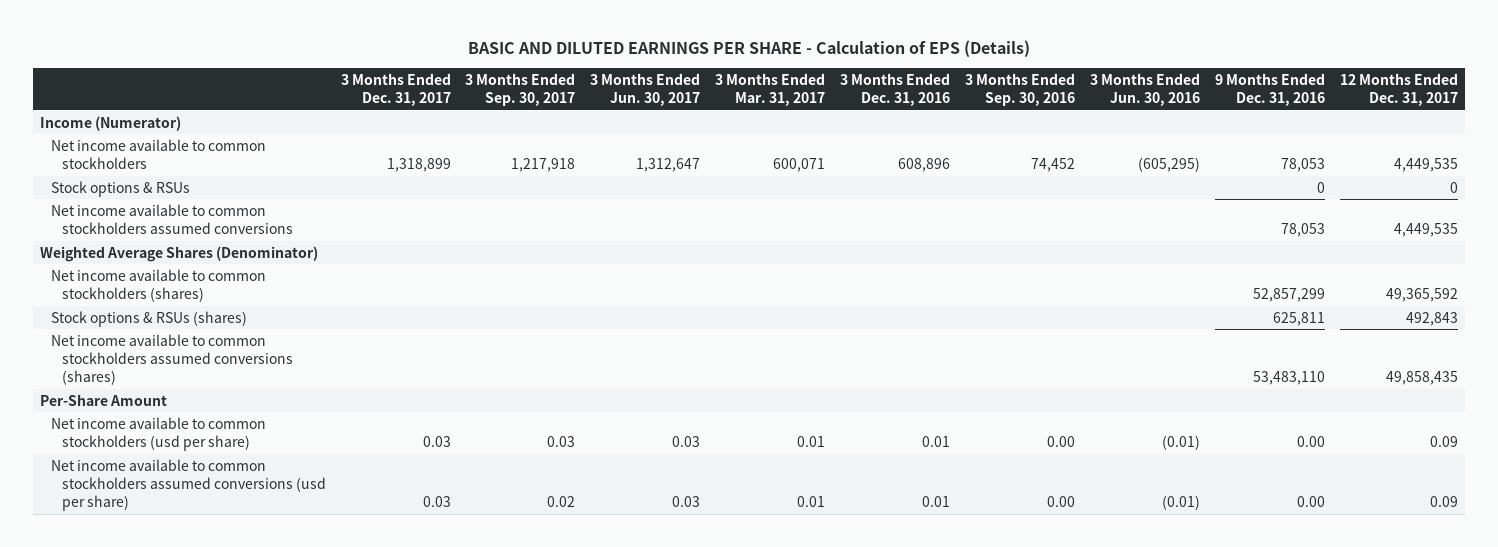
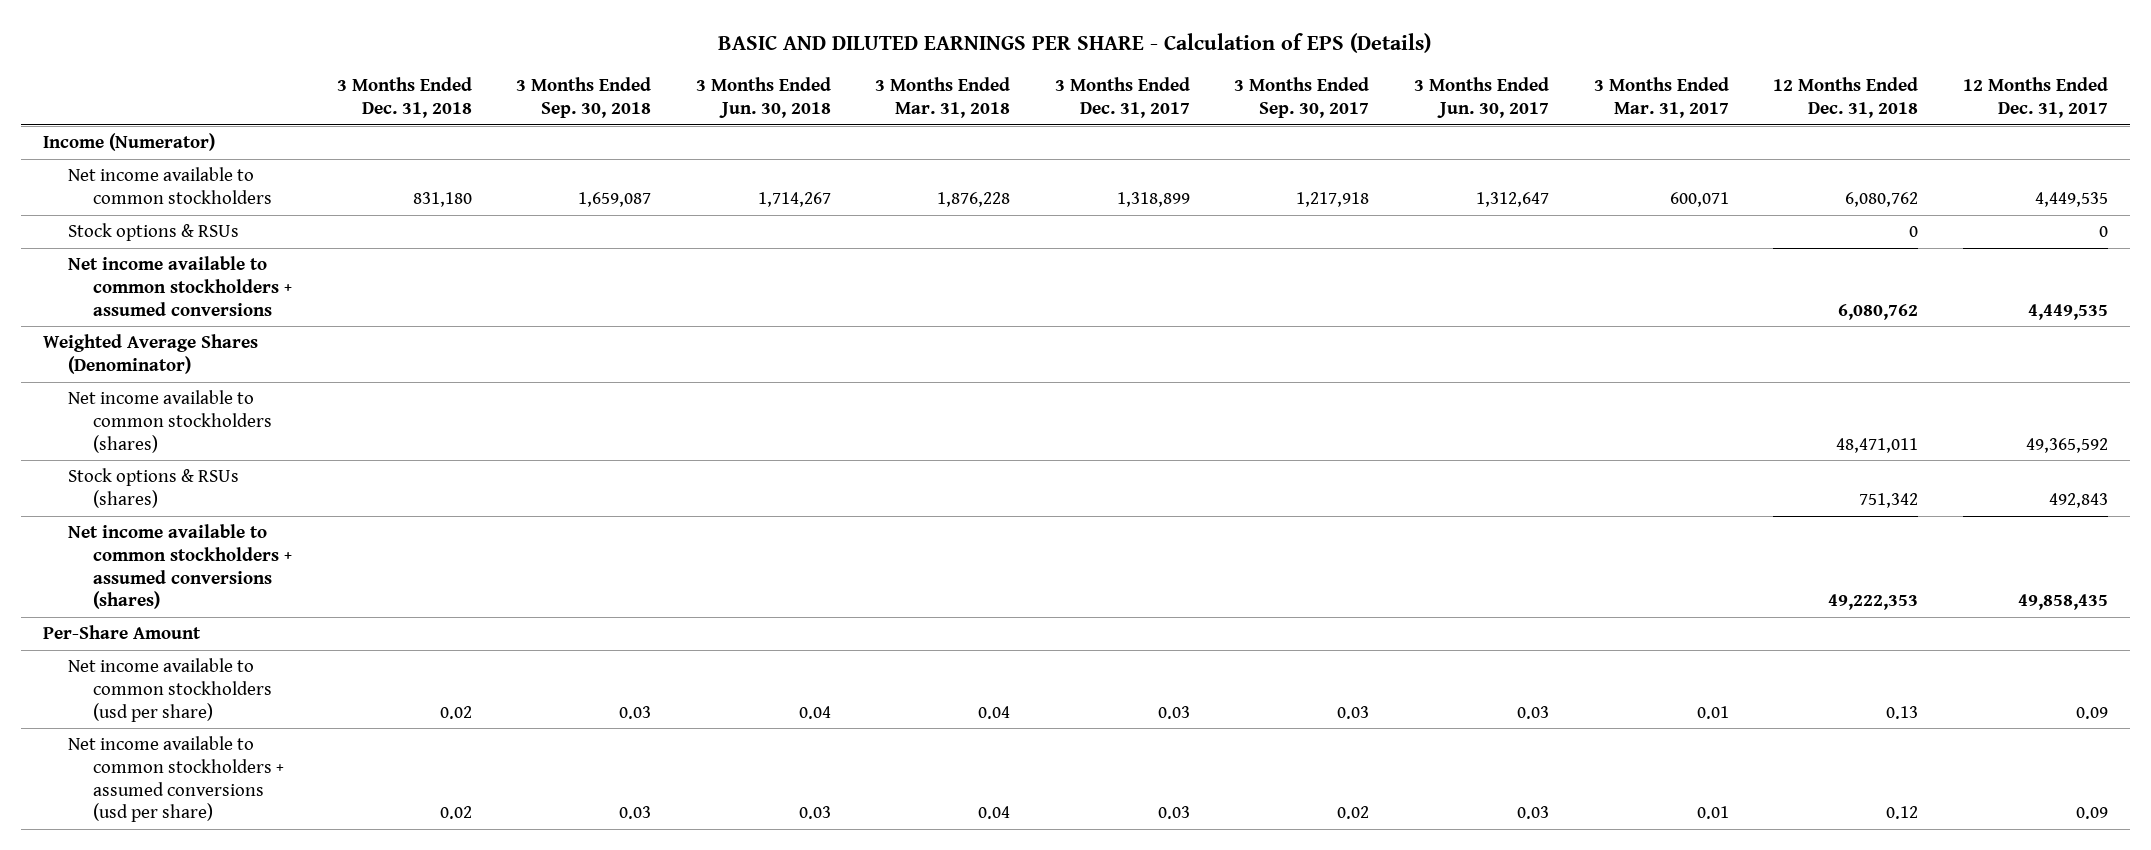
- | 3 Months Ended Dec. 31, 2017 | 3 Months Ended Sep. 30, 2017 | 3 Months Ended Jun. 30, 2017 | 3 Months Ended Mar. 31, 2017 | 3 Months Ended Dec. 31, 2016 | 3 Months Ended Sep. 30, 2016 | 3 Months Ended Jun. 30, 2016 | 9 Months Ended Dec. 31, 2016 | 12 Months Ended Dec. 31, 2017
+ | 3 Months Ended Dec. 31, 2018 | 3 Months Ended Sep. 30, 2018 | 3 Months Ended Jun. 30, 2018 | 3 Months Ended Mar. 31, 2018 | 3 Months Ended Dec. 31, 2017 | 3 Months Ended Sep. 30, 2017 | 3 Months Ended Jun. 30, 2017 | 3 Months Ended Mar. 31, 2017 | 12 Months Ended Dec. 31, 2018 | 12 Months Ended Dec. 31, 2017
- Net income available to common stockholders assumed conversions | | | | | | | | 78,053 | 4,449,535
+ Net income available to common stockholders + assumed conversions | | | | | | | | | 6,080,762 | 4,449,535
- Net income available to common stockholders assumed conversions (shares) | | | | | | | | 53,483,110 | 49,858,435
+ Net income available to common stockholders + assumed conversions (shares) | | | | | | | | | 49,222,353 | 49,858,435
- Net income available to common stockholders assumed conversions (usd per share) | 0.03 | 0.02 | 0.03 | 0.01 | 0.01 | 0.00 | (0.01) | 0.00 | 0.09
+ Net income available to common stockholders + assumed conversions (usd per share) | 0.02 | 0.03 | 0.03 | 0.04 | 0.03 | 0.02 | 0.03 | 0.01 | 0.12 | 0.09

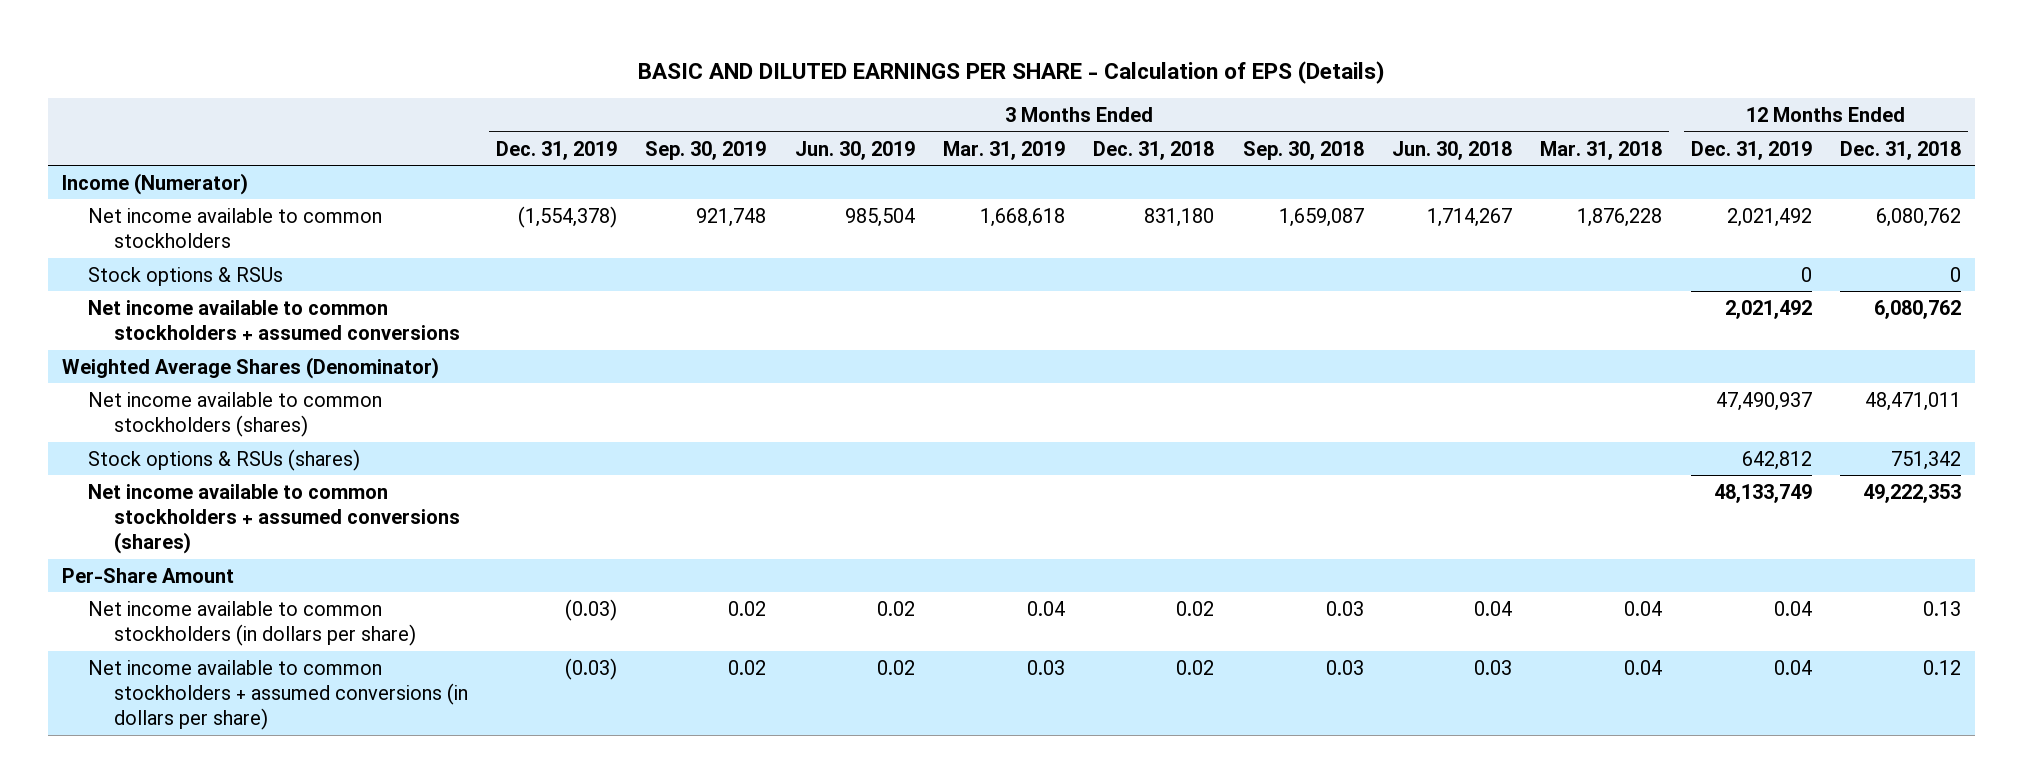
- | 3 Months Ended Dec. 31, 2018 | 3 Months Ended Sep. 30, 2018 | 3 Months Ended Jun. 30, 2018 | 3 Months Ended Mar. 31, 2018 | 3 Months Ended Dec. 31, 2017 | 3 Months Ended Sep. 30, 2017 | 3 Months Ended Jun. 30, 2017 | 3 Months Ended Mar. 31, 2017 | 12 Months Ended Dec. 31, 2018 | 12 Months Ended Dec. 31, 2017
+ | 3 Months Ended Dec. 31, 2019 | 3 Months Ended Sep. 30, 2019 | 3 Months Ended Jun. 30, 2019 | 3 Months Ended Mar. 31, 2019 | 3 Months Ended Dec. 31, 2018 | 3 Months Ended Sep. 30, 2018 | 3 Months Ended Jun. 30, 2018 | 3 Months Ended Mar. 31, 2018 | 12 Months Ended Dec. 31, 2019 | 12 Months Ended Dec. 31, 2018
- Net income available to common stockholders (usd per share) | 0.02 | 0.03 | 0.04 | 0.04 | 0.03 | 0.03 | 0.03 | 0.01 | 0.13 | 0.09
- Net income available to common stockholders + assumed conversions (usd per share) | 0.02 | 0.03 | 0.03 | 0.04 | 0.03 | 0.02 | 0.03 | 0.01 | 0.12 | 0.09
+ Net income available to common stockholders (in dollars per share) | (0.03) | 0.02 | 0.02 | 0.04 | 0.02 | 0.03 | 0.04 | 0.04 | 0.04 | 0.13
+ Net income available to common stockholders + assumed conversions (in dollars per share) | (0.03) | 0.02 | 0.02 | 0.03 | 0.02 | 0.03 | 0.03 | 0.04 | 0.04 | 0.12

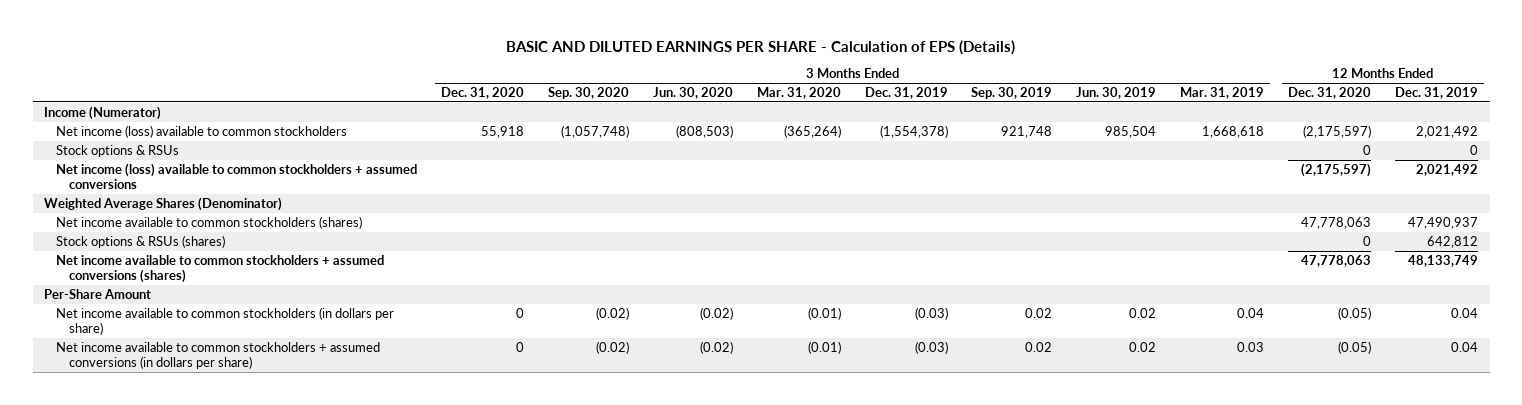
- | 3 Months Ended Dec. 31, 2019 | 3 Months Ended Sep. 30, 2019 | 3 Months Ended Jun. 30, 2019 | 3 Months Ended Mar. 31, 2019 | 3 Months Ended Dec. 31, 2018 | 3 Months Ended Sep. 30, 2018 | 3 Months Ended Jun. 30, 2018 | 3 Months Ended Mar. 31, 2018 | 12 Months Ended Dec. 31, 2019 | 12 Months Ended Dec. 31, 2018
+ | 3 Months Ended Dec. 31, 2020 | 3 Months Ended Sep. 30, 2020 | 3 Months Ended Jun. 30, 2020 | 3 Months Ended Mar. 31, 2020 | 3 Months Ended Dec. 31, 2019 | 3 Months Ended Sep. 30, 2019 | 3 Months Ended Jun. 30, 2019 | 3 Months Ended Mar. 31, 2019 | 12 Months Ended Dec. 31, 2020 | 12 Months Ended Dec. 31, 2019
- Net income available to common stockholders | (1,554,378) | 921,748 | 985,504 | 1,668,618 | 831,180 | 1,659,087 | 1,714,267 | 1,876,228 | 2,021,492 | 6,080,762
+ Net income (loss) available to common stockholders | 55,918 | (1,057,748) | (808,503) | (365,264) | (1,554,378) | 921,748 | 985,504 | 1,668,618 | (2,175,597) | 2,021,492
- Net income available to common stockholders + assumed conversions | | | | | | | | | 2,021,492 | 6,080,762
+ Net income (loss) available to common stockholders + assumed conversions | | | | | | | | | (2,175,597) | 2,021,492

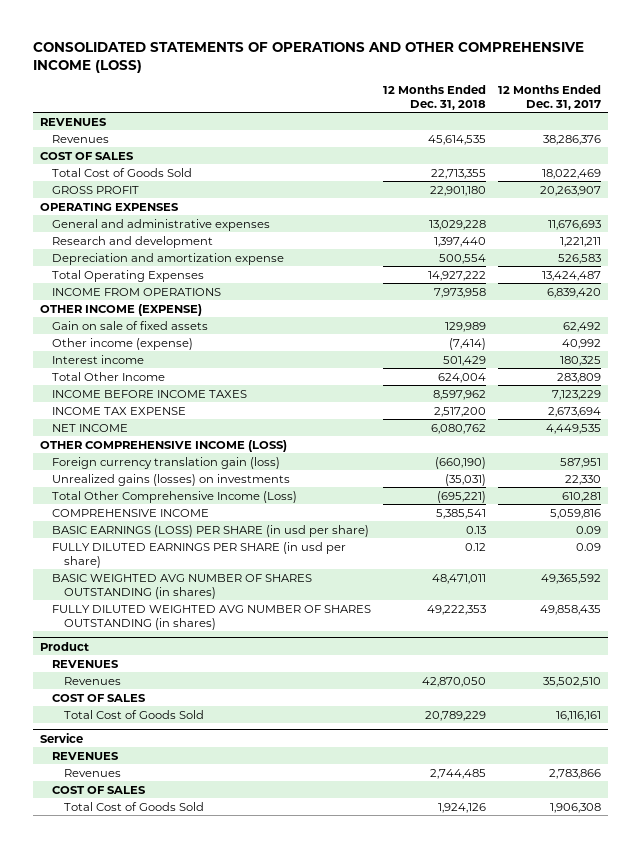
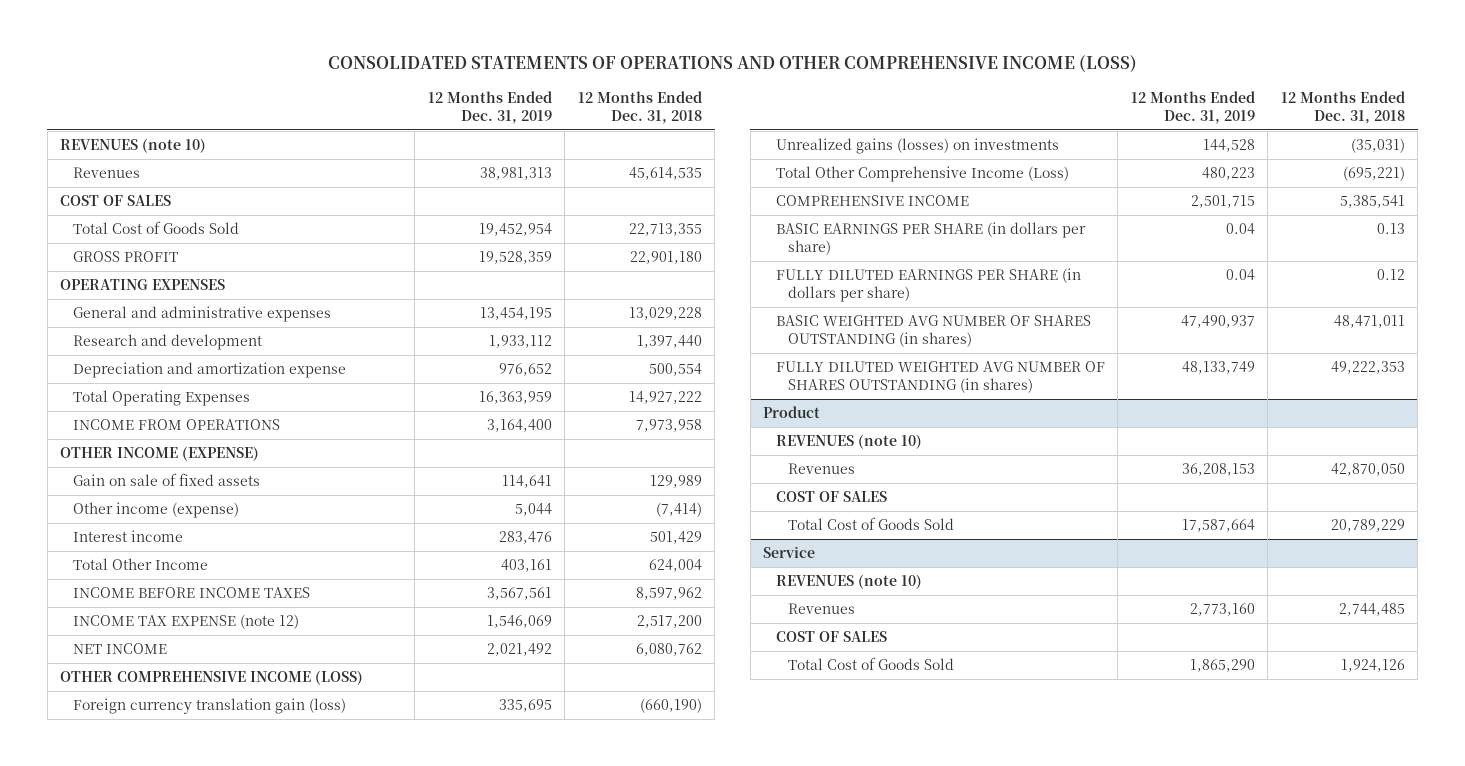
- | 12 Months Ended Dec. 31, 2018 | 12 Months Ended Dec. 31, 2017
+ | 12 Months Ended Dec. 31, 2019 | 12 Months Ended Dec. 31, 2018
- REVENUES
+ REVENUES (note 10)
- INCOME TAX EXPENSE | 2,517,200 | 2,673,694
+ INCOME TAX EXPENSE (note 12) | 1,546,069 | 2,517,200
- BASIC EARNINGS (LOSS) PER SHARE (in usd per share) | 0.13 | 0.09
- FULLY DILUTED EARNINGS PER SHARE (in usd per share) | 0.12 | 0.09
+ BASIC EARNINGS PER SHARE (in dollars per share) | 0.04 | 0.13
+ FULLY DILUTED EARNINGS PER SHARE (in dollars per share) | 0.04 | 0.12
@ Product
- REVENUES
+ REVENUES (note 10)
@ Service
- REVENUES
+ REVENUES (note 10)

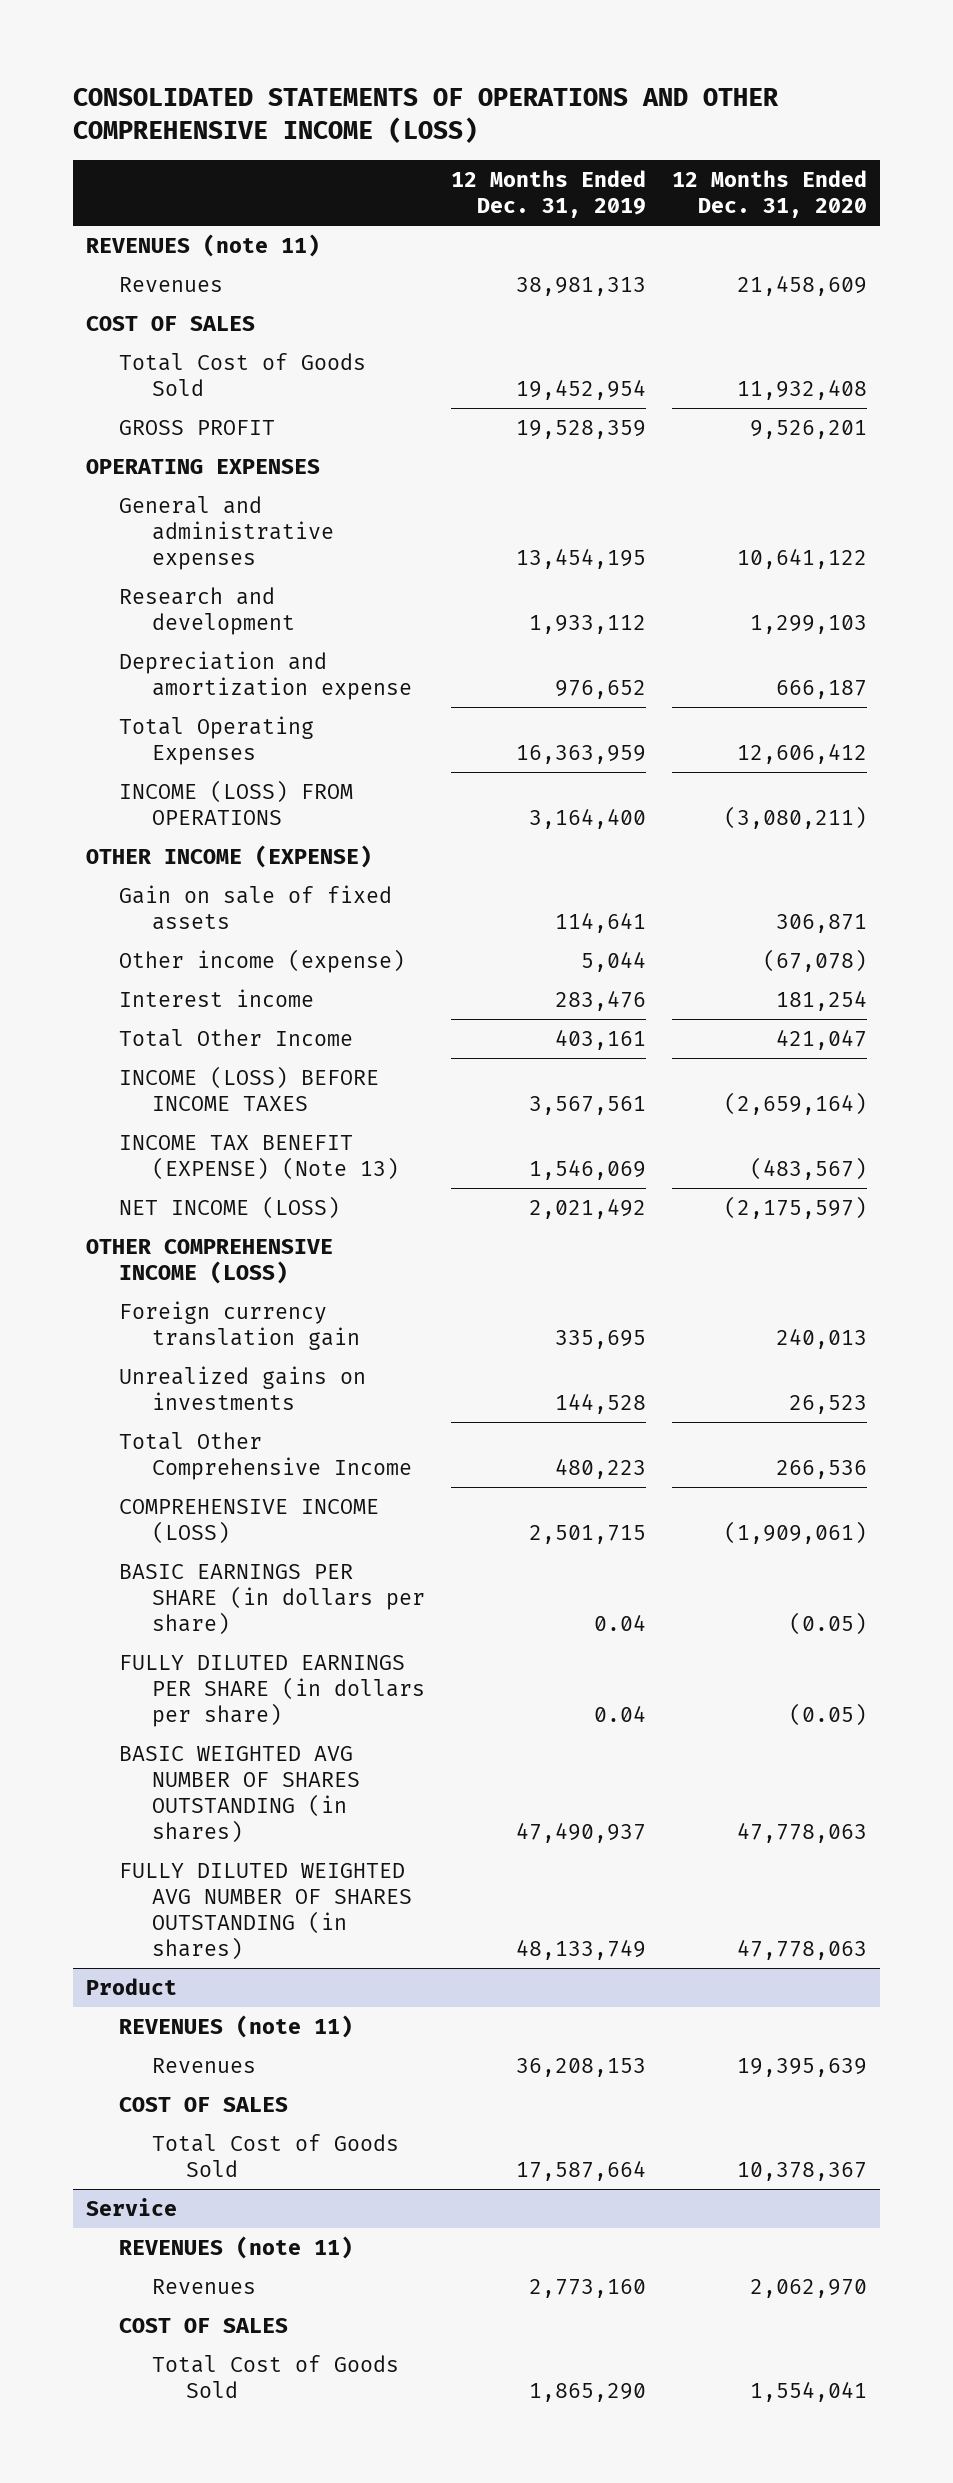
- | 12 Months Ended Dec. 31, 2019 | 12 Months Ended Dec. 31, 2018
+ | 12 Months Ended Dec. 31, 2019 | 12 Months Ended Dec. 31, 2020
- REVENUES (note 10)
+ REVENUES (note 11)
- INCOME FROM OPERATIONS | 3,164,400 | 7,973,958
+ INCOME (LOSS) FROM OPERATIONS | 3,164,400 | (3,080,211)
- INCOME BEFORE INCOME TAXES | 3,567,561 | 8,597,962
- INCOME TAX EXPENSE (note 12) | 1,546,069 | 2,517,200
- NET INCOME | 2,021,492 | 6,080,762
+ INCOME (LOSS) BEFORE INCOME TAXES | 3,567,561 | (2,659,164)
+ INCOME TAX BENEFIT (EXPENSE) (Note 13) | 1,546,069 | (483,567)
+ NET INCOME (LOSS) | 2,021,492 | (2,175,597)
- Foreign currency translation gain (loss) | 335,695 | (660,190)
- Unrealized gains (losses) on investments | 144,528 | (35,031)
- Total Other Comprehensive Income (Loss) | 480,223 | (695,221)
- COMPREHENSIVE INCOME | 2,501,715 | 5,385,541
+ Foreign currency translation gain | 335,695 | 240,013
+ Unrealized gains on investments | 144,528 | 26,523
+ Total Other Comprehensive Income | 480,223 | 266,536
+ COMPREHENSIVE INCOME (LOSS) | 2,501,715 | (1,909,061)
@ Product
- REVENUES (note 10)
+ REVENUES (note 11)
@ Service
- REVENUES (note 10)
+ REVENUES (note 11)

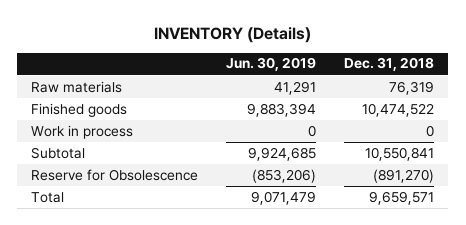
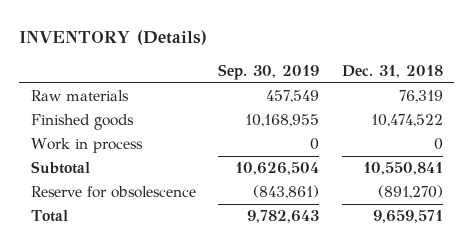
- | Jun. 30, 2019 | Dec. 31, 2018
+ | Sep. 30, 2019 | Dec. 31, 2018
- Reserve for Obsolescence | (853,206) | (891,270)
+ Reserve for obsolescence | (843,861) | (891,270)

